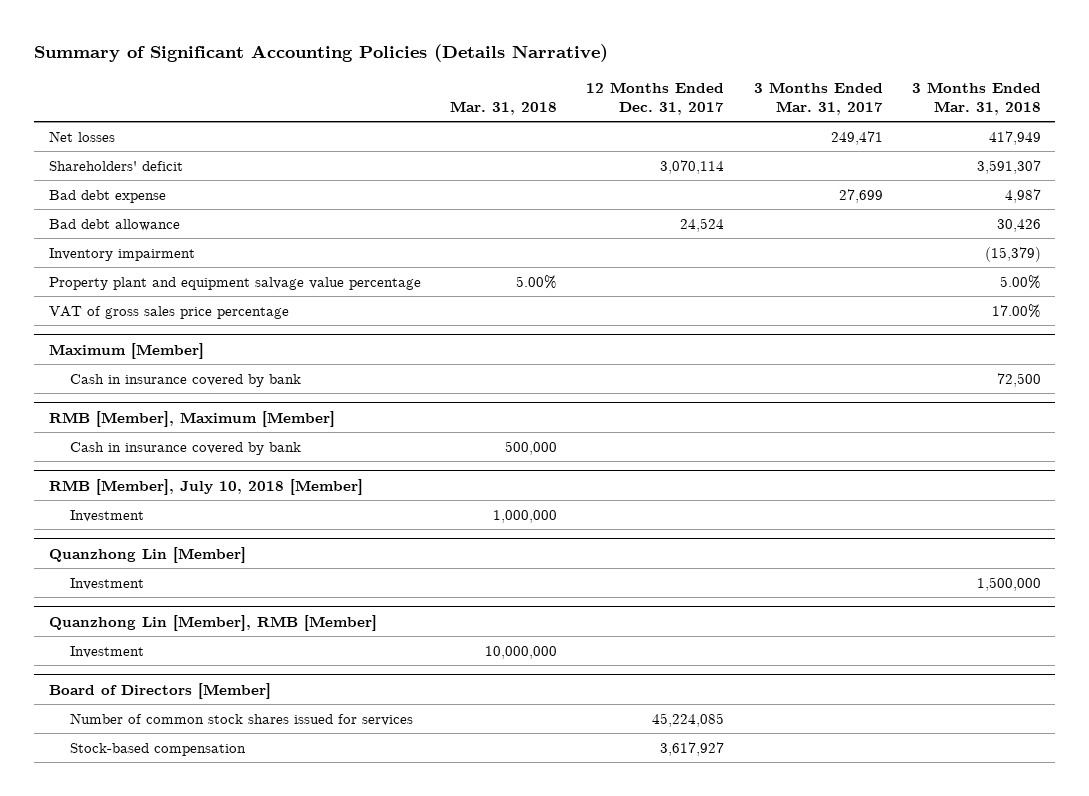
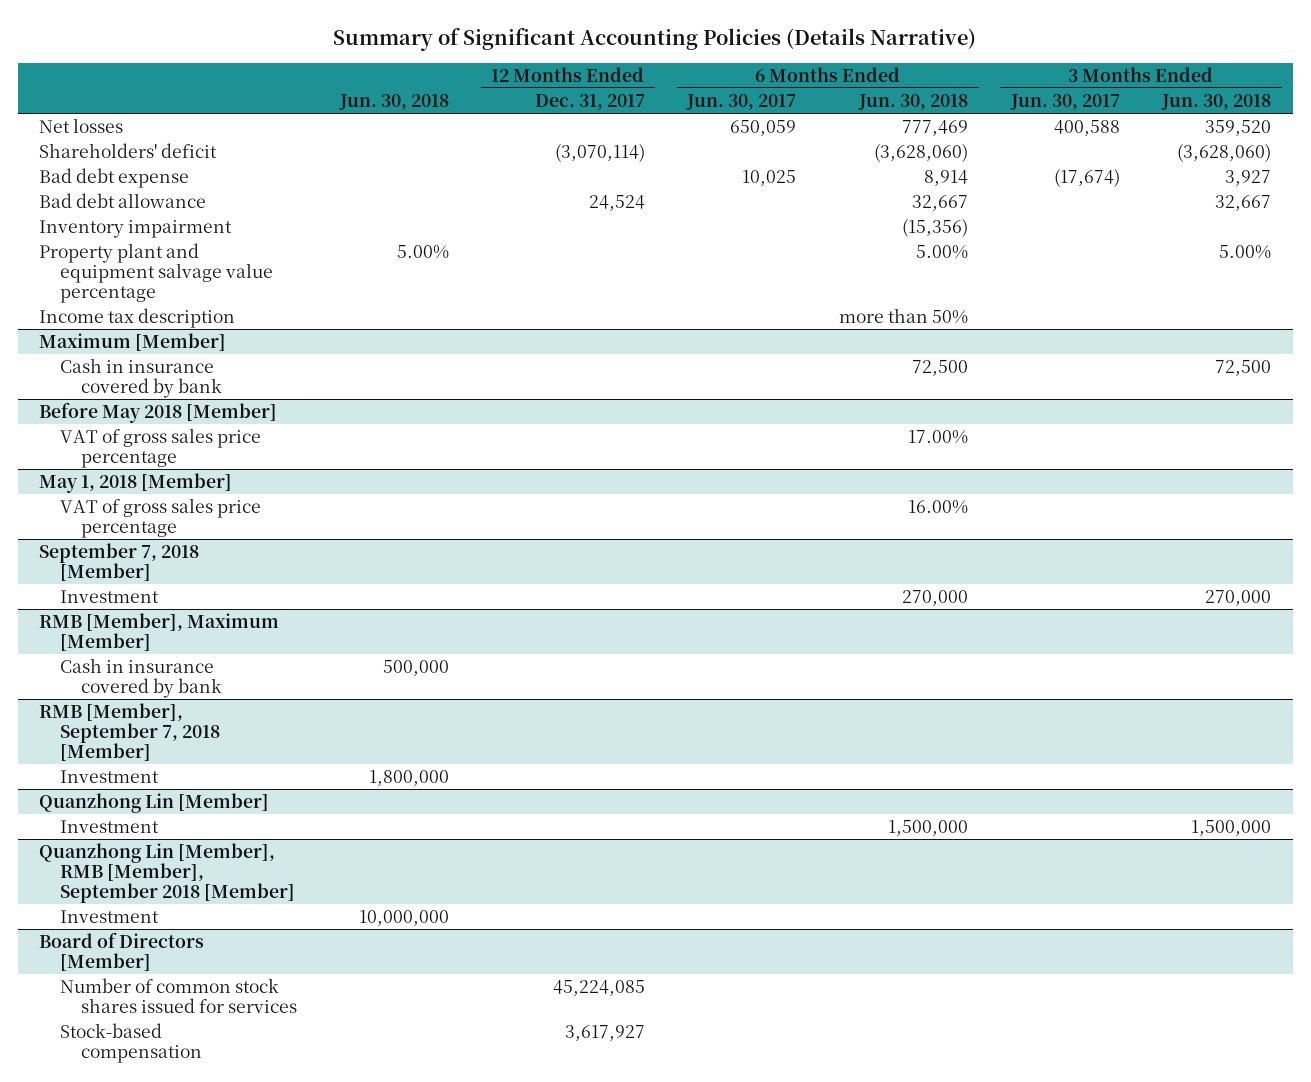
- | Mar. 31, 2018 | 12 Months Ended Dec. 31, 2017 | 3 Months Ended Mar. 31, 2017 | 3 Months Ended Mar. 31, 2018
+ | Jun. 30, 2018 | 12 Months Ended Dec. 31, 2017 | 6 Months Ended Jun. 30, 2017 | 6 Months Ended Jun. 30, 2018 | 3 Months Ended Jun. 30, 2017 | 3 Months Ended Jun. 30, 2018
- Shareholders' deficit | | 3,070,114 | | 3,591,307
+ Shareholders' deficit | | (3,070,114) | | (3,628,060) | | (3,628,060)
- VAT of gross sales price percentage | | | | 17.00%
+ Income tax description | | | | more than 50% | |
+ Before May 2018 [Member]
+ VAT of gross sales price percentage | | | | 17.00% | |
+ May 1, 2018 [Member]
+ VAT of gross sales price percentage | | | | 16.00% | |
+ September 7, 2018 [Member]
+ Investment | | | | 270,000 | | 270,000
- RMB [Member], July 10, 2018 [Member]
- Investment | 1,000,000 | | |
+ RMB [Member], September 7, 2018 [Member]
+ Investment | 1,800,000 | | | | |
- Quanzhong Lin [Member], RMB [Member]
+ Quanzhong Lin [Member], RMB [Member], September 2018 [Member]

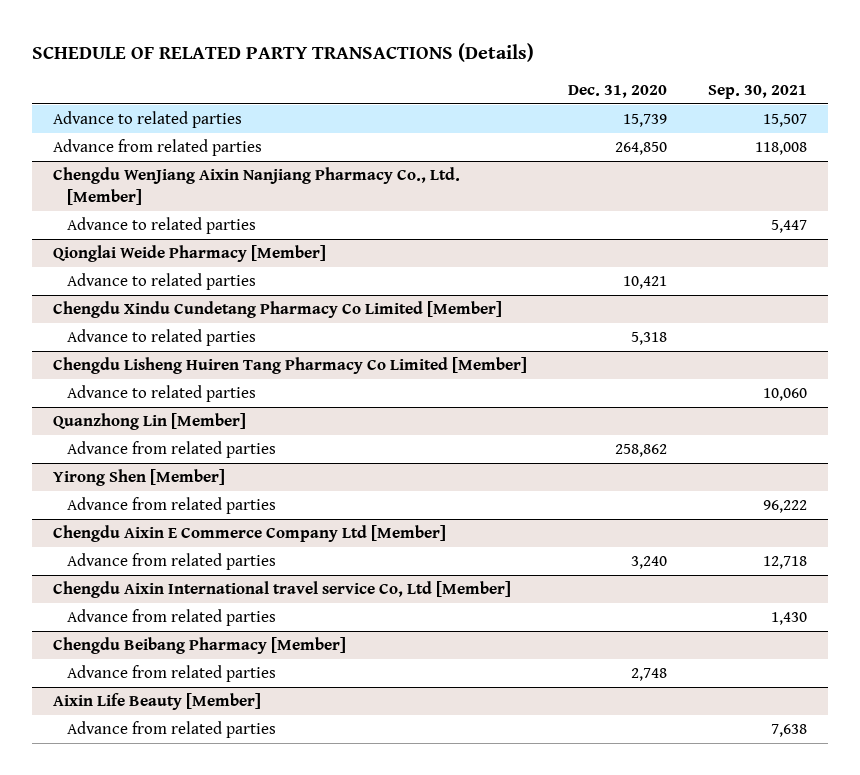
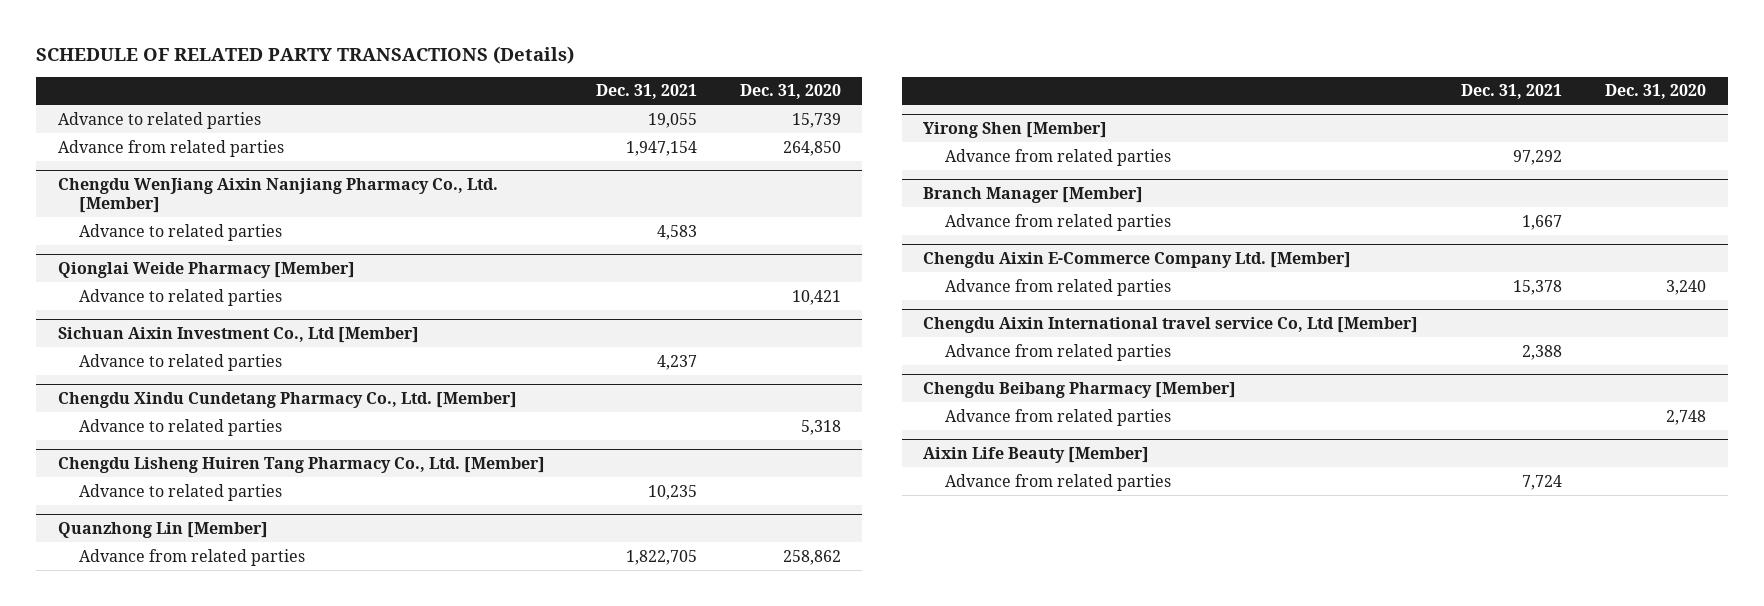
- | Dec. 31, 2020 | Sep. 30, 2021
+ | Dec. 31, 2021 | Dec. 31, 2020
- Chengdu Xindu Cundetang Pharmacy Co Limited [Member]
+ Sichuan Aixin Investment Co., Ltd [Member]
+ Advance to related parties | 4,237 |
+ Chengdu Xindu Cundetang Pharmacy Co., Ltd. [Member]
- Chengdu Lisheng Huiren Tang Pharmacy Co Limited [Member]
+ Chengdu Lisheng Huiren Tang Pharmacy Co., Ltd. [Member]
- Chengdu Aixin E Commerce Company Ltd [Member]
+ Branch Manager [Member]
+ Advance from related parties | 1,667 |
+ Chengdu Aixin E-Commerce Company Ltd. [Member]

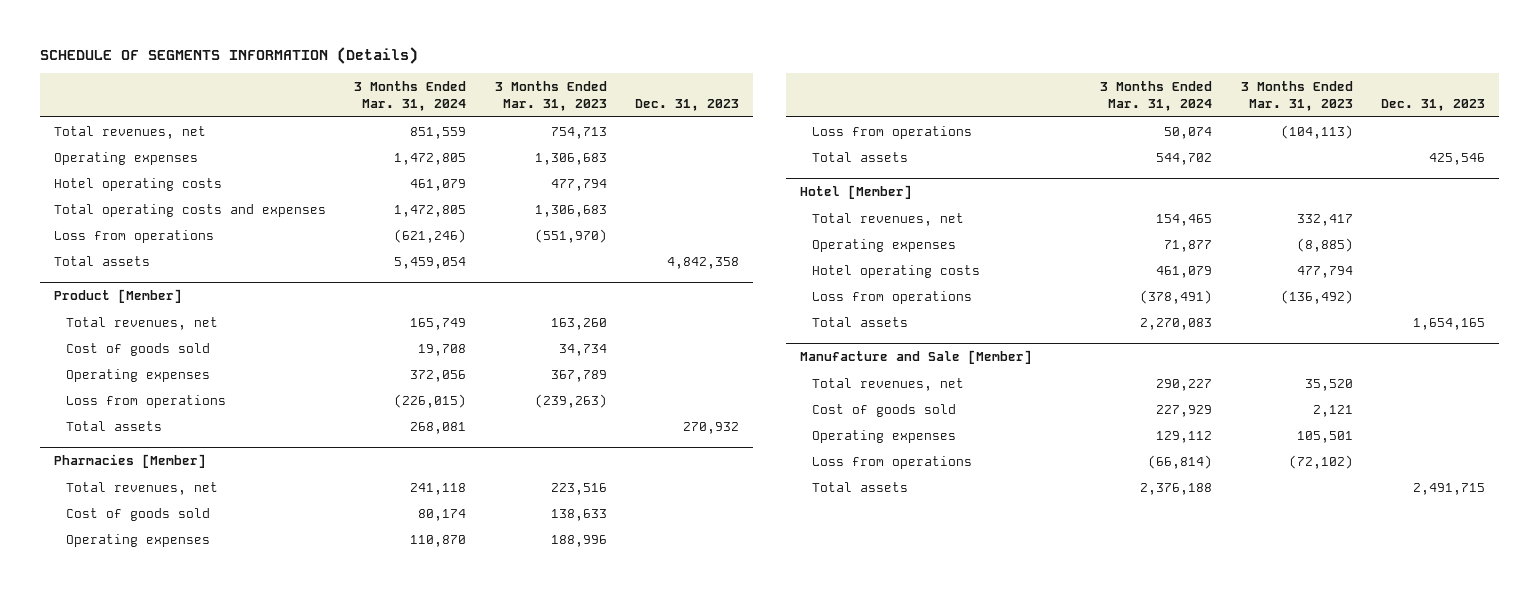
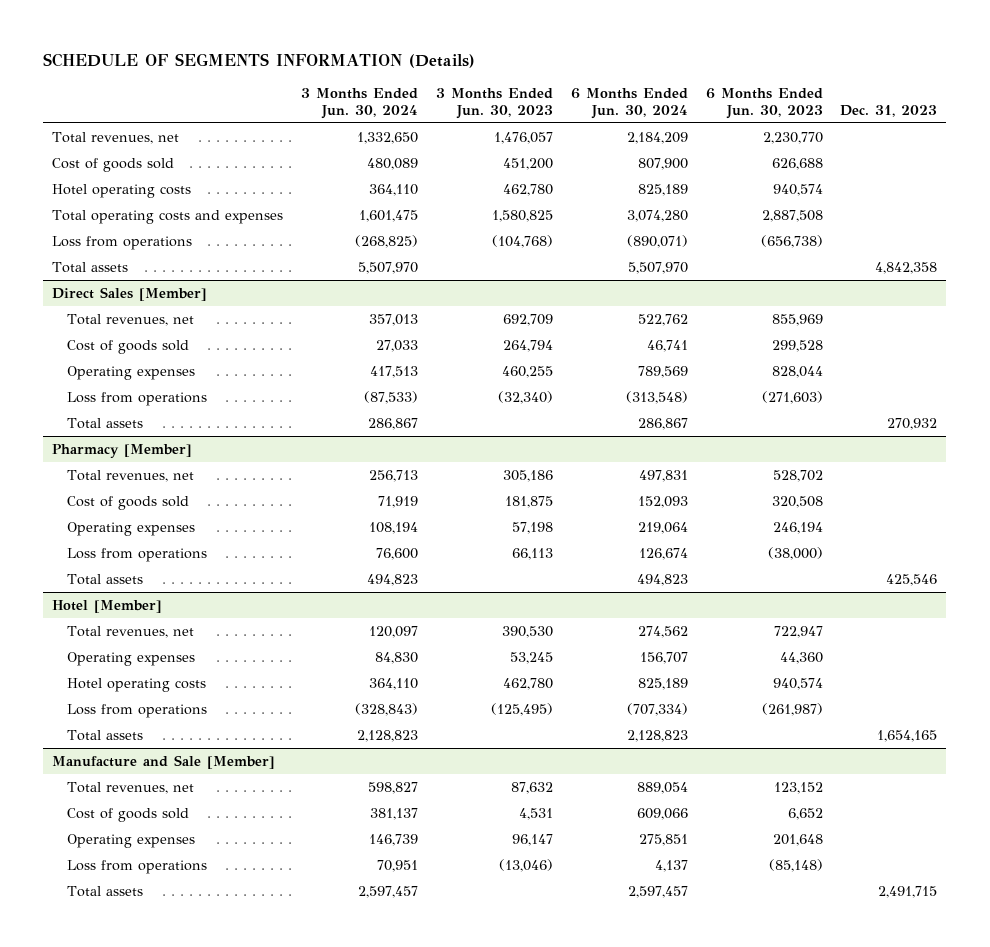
- | 3 Months Ended Mar. 31, 2024 | 3 Months Ended Mar. 31, 2023 | Dec. 31, 2023
+ | 3 Months Ended Jun. 30, 2024 | 3 Months Ended Jun. 30, 2023 | 6 Months Ended Jun. 30, 2024 | 6 Months Ended Jun. 30, 2023 | Dec. 31, 2023
- Operating expenses | 1,472,805 | 1,306,683 |
+ Cost of goods sold | 480,089 | 451,200 | 807,900 | 626,688 |
- Product [Member]
+ Direct Sales [Member]
- Pharmacies [Member]
+ Pharmacy [Member]

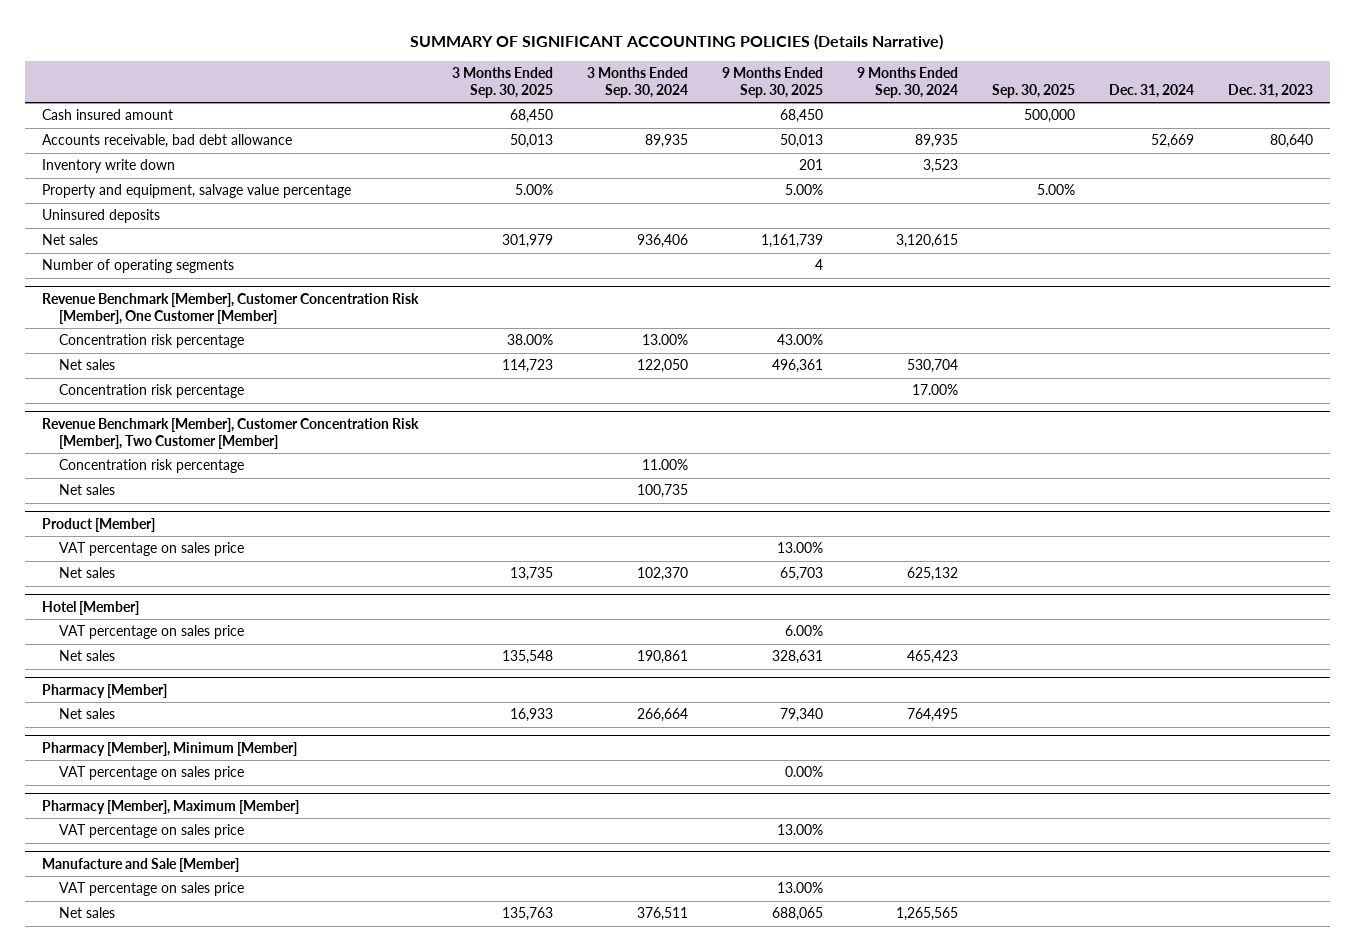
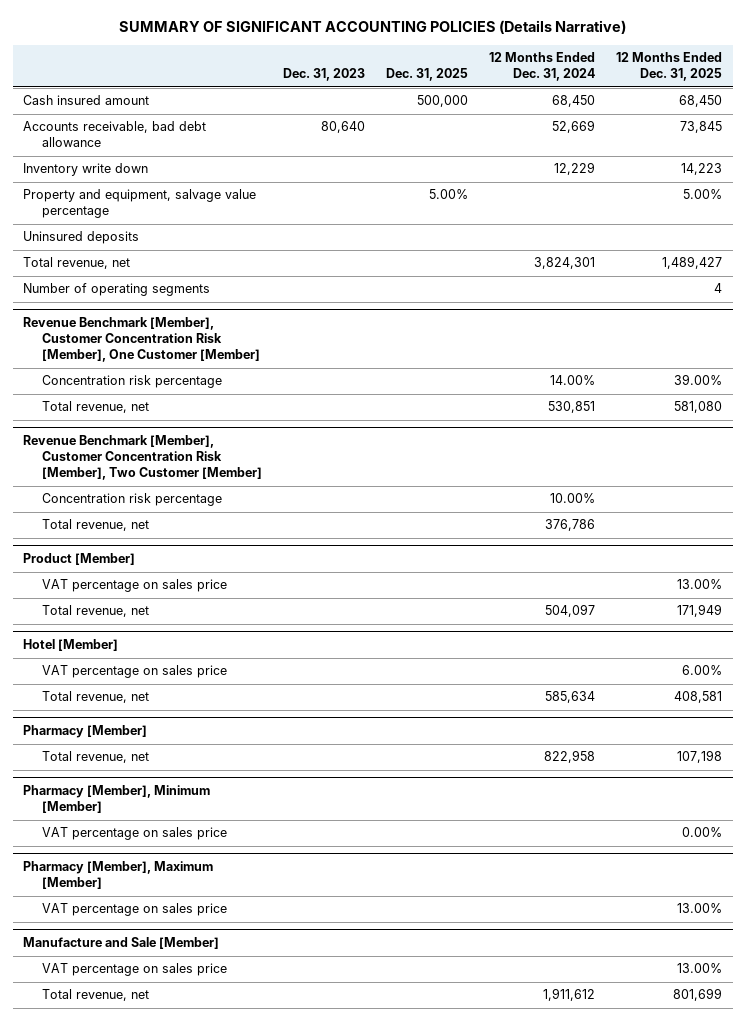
- | 3 Months Ended Sep. 30, 2025 | 3 Months Ended Sep. 30, 2024 | 9 Months Ended Sep. 30, 2025 | 9 Months Ended Sep. 30, 2024 | Sep. 30, 2025 | Dec. 31, 2024 | Dec. 31, 2023
+ | Dec. 31, 2023 | Dec. 31, 2025 | 12 Months Ended Dec. 31, 2024 | 12 Months Ended Dec. 31, 2025
- Net sales | 301,979 | 936,406 | 1,161,739 | 3,120,615 | | |
+ Total revenue, net | | | 3,824,301 | 1,489,427
@ Revenue Benchmark [Member], Customer Concentration Risk [Member], One Customer [Member]
- Net sales | 114,723 | 122,050 | 496,361 | 530,704 | | |
- Concentration risk percentage | | | | 17.00% | | |
+ Total revenue, net | | | 530,851 | 581,080
@ Revenue Benchmark [Member], Customer Concentration Risk [Member], Two Customer [Member]
- Net sales | | 100,735 | | | | |
+ Total revenue, net | | | 376,786 |
@ Product [Member]
- Net sales | 13,735 | 102,370 | 65,703 | 625,132 | | |
+ Total revenue, net | | | 504,097 | 171,949
@ Hotel [Member]
- Net sales | 135,548 | 190,861 | 328,631 | 465,423 | | |
+ Total revenue, net | | | 585,634 | 408,581
@ Pharmacy [Member]
- Net sales | 16,933 | 266,664 | 79,340 | 764,495 | | |
+ Total revenue, net | | | 822,958 | 107,198
@ Manufacture and Sale [Member]
- Net sales | 135,763 | 376,511 | 688,065 | 1,265,565 | | |
+ Total revenue, net | | | 1,911,612 | 801,699

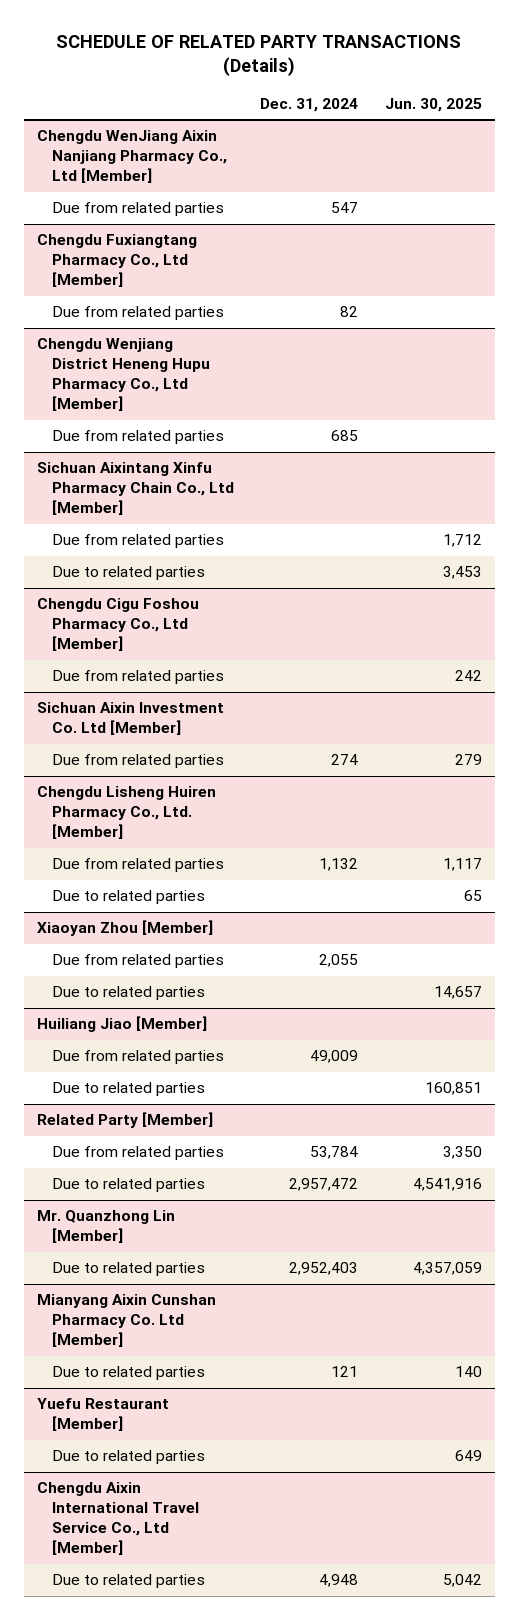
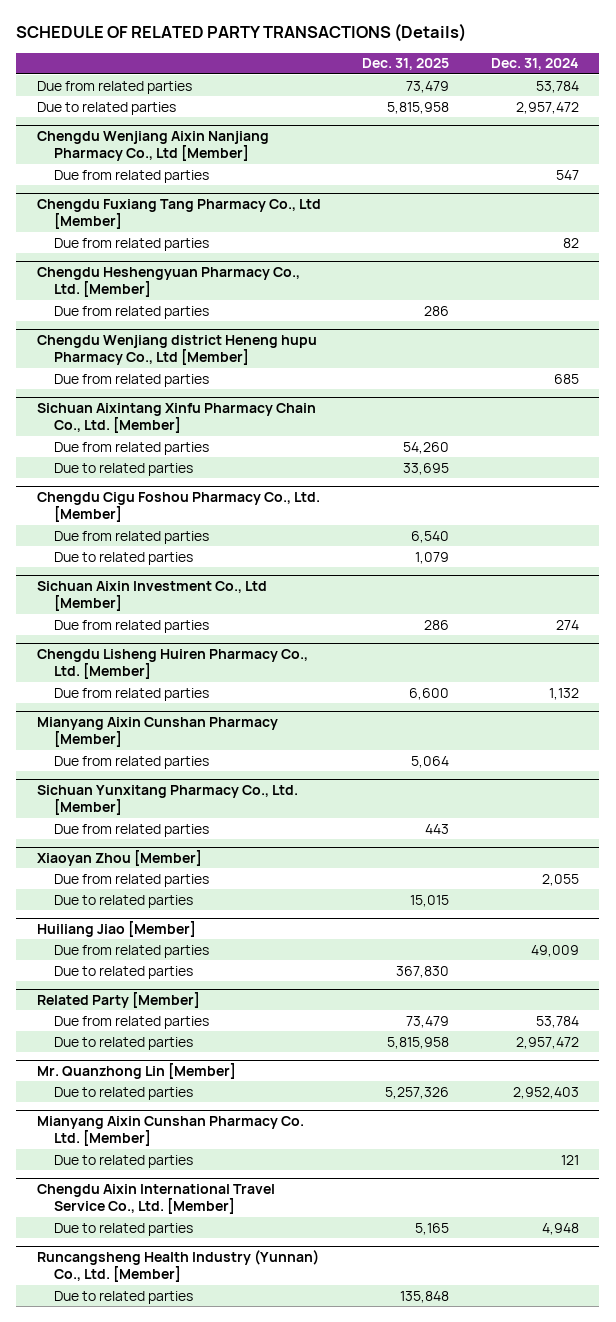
- | Dec. 31, 2024 | Jun. 30, 2025
+ | Dec. 31, 2025 | Dec. 31, 2024
- Chengdu WenJiang Aixin Nanjiang Pharmacy Co., Ltd [Member]
+ Due from related parties | 73,479 | 53,784
+ Due to related parties | 5,815,958 | 2,957,472
+ Chengdu Wenjiang Aixin Nanjiang Pharmacy Co., Ltd [Member]
- Chengdu Fuxiangtang Pharmacy Co., Ltd [Member]
+ Chengdu Fuxiang Tang Pharmacy Co., Ltd [Member]
- Chengdu Wenjiang District Heneng Hupu Pharmacy Co., Ltd [Member]
+ Chengdu Heshengyuan Pharmacy Co., Ltd. [Member]
+ Due from related parties | 286 |
+ Chengdu Wenjiang district Heneng hupu Pharmacy Co., Ltd [Member]
- Sichuan Aixintang Xinfu Pharmacy Chain Co., Ltd [Member]
+ Sichuan Aixintang Xinfu Pharmacy Chain Co., Ltd. [Member]
- Chengdu Cigu Foshou Pharmacy Co., Ltd [Member]
+ Chengdu Cigu Foshou Pharmacy Co., Ltd. [Member]
- Sichuan Aixin Investment Co. Ltd [Member]
+ Due to related parties | 1,079 |
+ Sichuan Aixin Investment Co., Ltd [Member]
@ Chengdu Lisheng Huiren Pharmacy Co., Ltd. [Member]
- Due to related parties | | 65
+ Mianyang Aixin Cunshan Pharmacy [Member]
+ Due from related parties | 5,064 |
+ Sichuan Yunxitang Pharmacy Co., Ltd. [Member]
+ Due from related parties | 443 |
- Mianyang Aixin Cunshan Pharmacy Co. Ltd [Member]
+ Mianyang Aixin Cunshan Pharmacy Co. Ltd. [Member]
- Yuefu Restaurant [Member]
- Due to related parties | | 649
- Chengdu Aixin International Travel Service Co., Ltd [Member]
+ Chengdu Aixin International Travel Service Co., Ltd. [Member]
+ Runcangsheng Health Industry (Yunnan) Co., Ltd. [Member]
+ Due to related parties | 135,848 |

